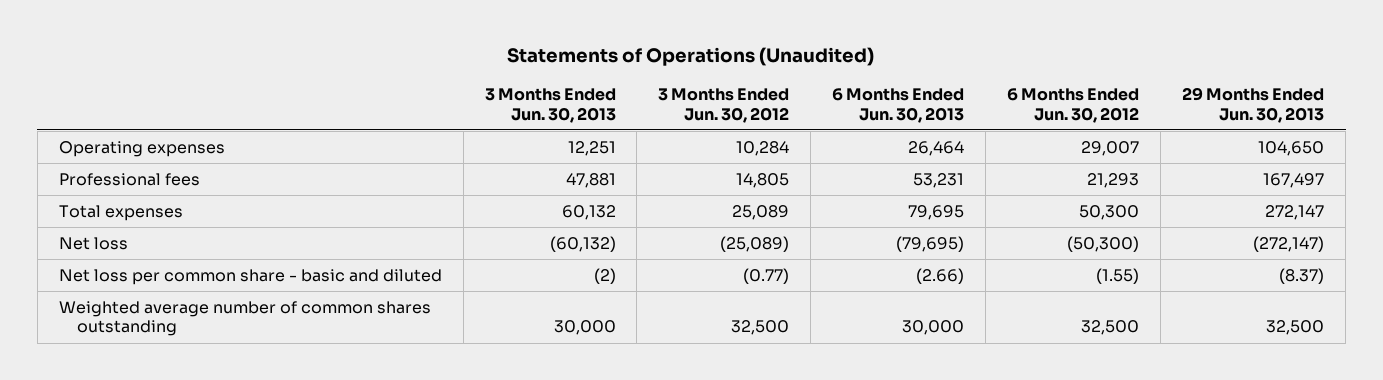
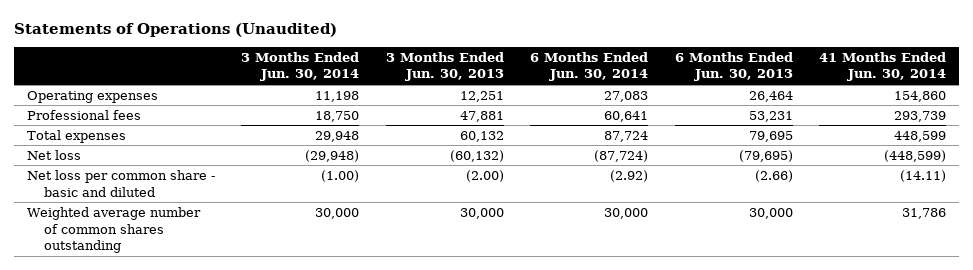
- | 3 Months Ended Jun. 30, 2013 | 3 Months Ended Jun. 30, 2012 | 6 Months Ended Jun. 30, 2013 | 6 Months Ended Jun. 30, 2012 | 29 Months Ended Jun. 30, 2013
+ | 3 Months Ended Jun. 30, 2014 | 3 Months Ended Jun. 30, 2013 | 6 Months Ended Jun. 30, 2014 | 6 Months Ended Jun. 30, 2013 | 41 Months Ended Jun. 30, 2014
- Net loss per common share - basic and diluted | (2) | (0.77) | (2.66) | (1.55) | (8.37)
+ Net loss per common share - basic and diluted | (1.00) | (2.00) | (2.92) | (2.66) | (14.11)

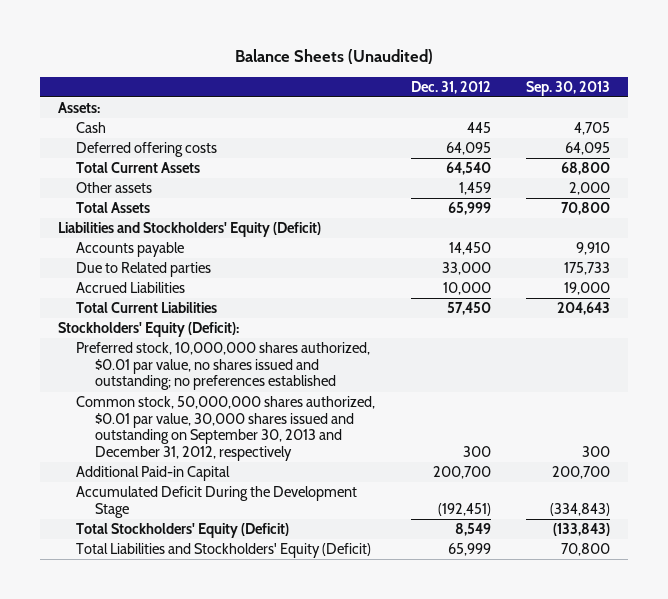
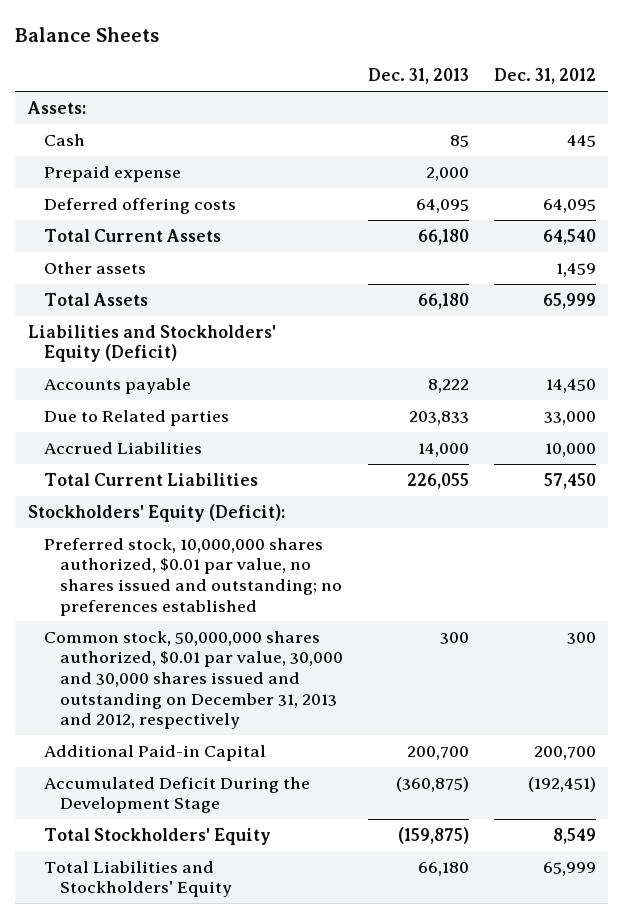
- Balance Sheets (Unaudited)
+ Balance Sheets
- | Dec. 31, 2012 | Sep. 30, 2013
+ | Dec. 31, 2013 | Dec. 31, 2012
+ Prepaid expense | 2,000 |
- Common stock, 50,000,000 shares authorized, $0.01 par value, 30,000 shares issued and outstanding on September 30, 2013 and December 31, 2012, respectively | 300 | 300
+ Common stock, 50,000,000 shares authorized, $0.01 par value, 30,000 and 30,000 shares issued and outstanding on December 31, 2013 and 2012, respectively | 300 | 300
- Total Stockholders' Equity (Deficit) | 8,549 | (133,843)
- Total Liabilities and Stockholders' Equity (Deficit) | 65,999 | 70,800
+ Total Stockholders' Equity | (159,875) | 8,549
+ Total Liabilities and Stockholders' Equity | 66,180 | 65,999

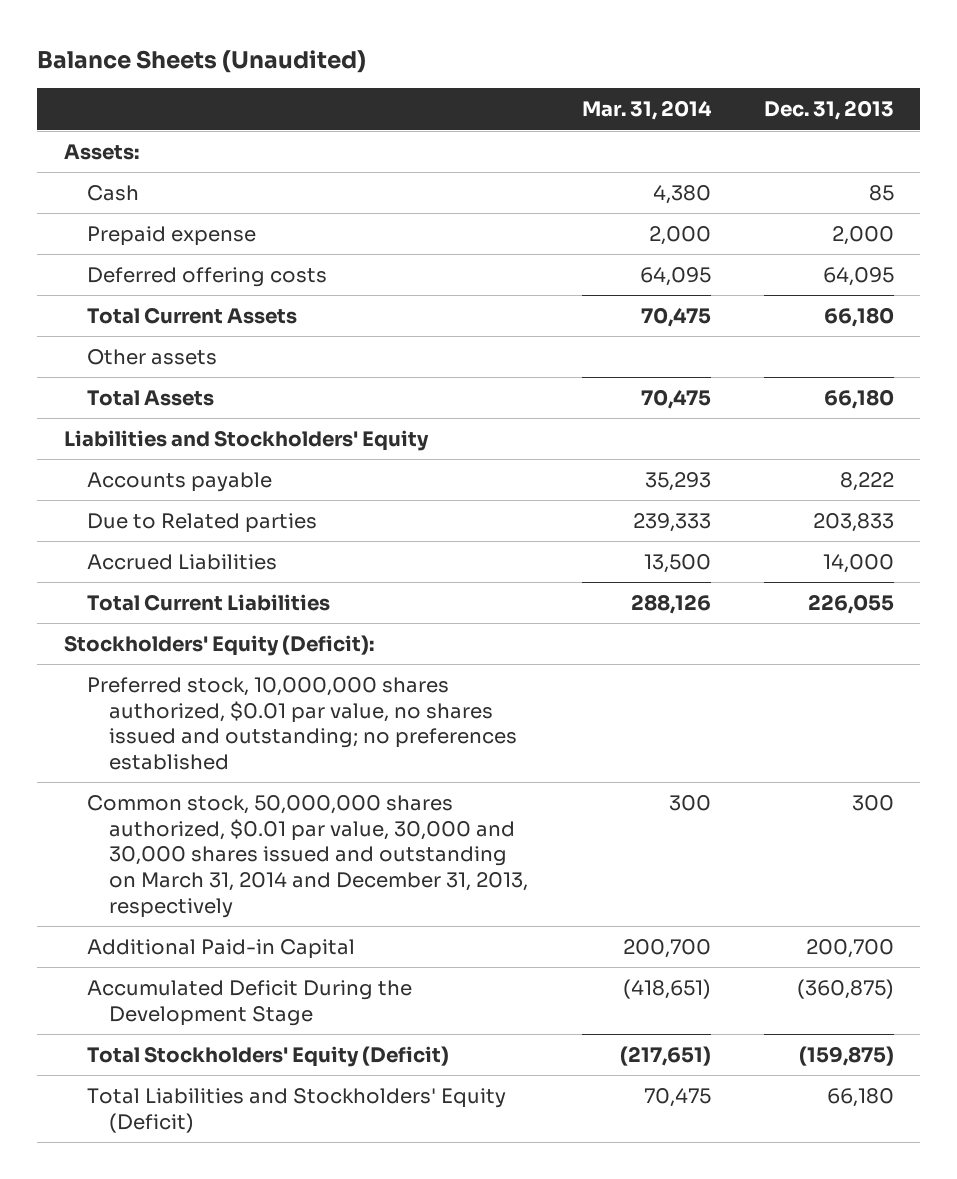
- Balance Sheets
+ Balance Sheets (Unaudited)
- | Dec. 31, 2013 | Dec. 31, 2012
+ | Mar. 31, 2014 | Dec. 31, 2013
- Liabilities and Stockholders' Equity (Deficit)
+ Liabilities and Stockholders' Equity
- Common stock, 50,000,000 shares authorized, $0.01 par value, 30,000 and 30,000 shares issued and outstanding on December 31, 2013 and 2012, respectively | 300 | 300
+ Common stock, 50,000,000 shares authorized, $0.01 par value, 30,000 and 30,000 shares issued and outstanding on March 31, 2014 and December 31, 2013, respectively | 300 | 300
- Total Stockholders' Equity | (159,875) | 8,549
- Total Liabilities and Stockholders' Equity | 66,180 | 65,999
+ Total Stockholders' Equity (Deficit) | (217,651) | (159,875)
+ Total Liabilities and Stockholders' Equity (Deficit) | 70,475 | 66,180

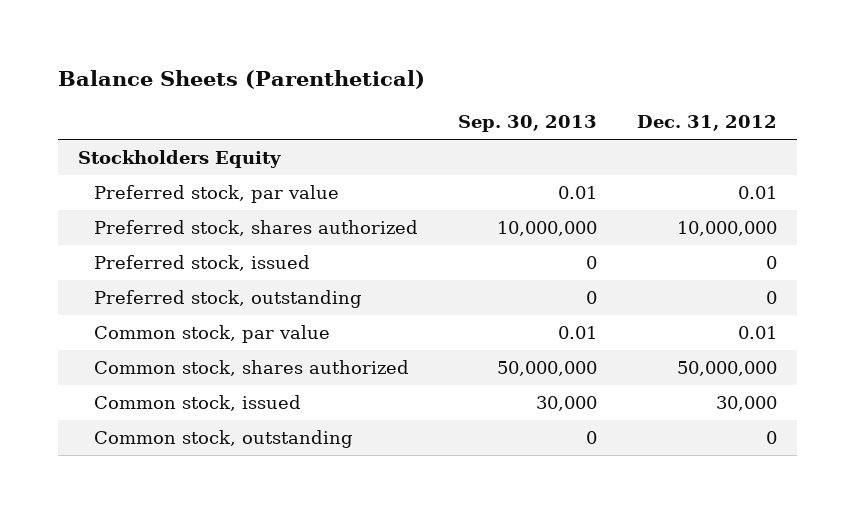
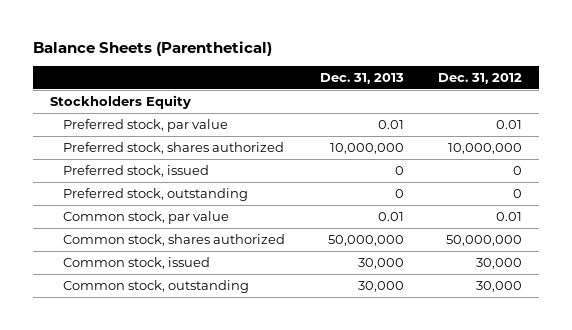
- | Sep. 30, 2013 | Dec. 31, 2012
+ | Dec. 31, 2013 | Dec. 31, 2012
- Common stock, outstanding | 0 | 0
+ Common stock, outstanding | 30,000 | 30,000

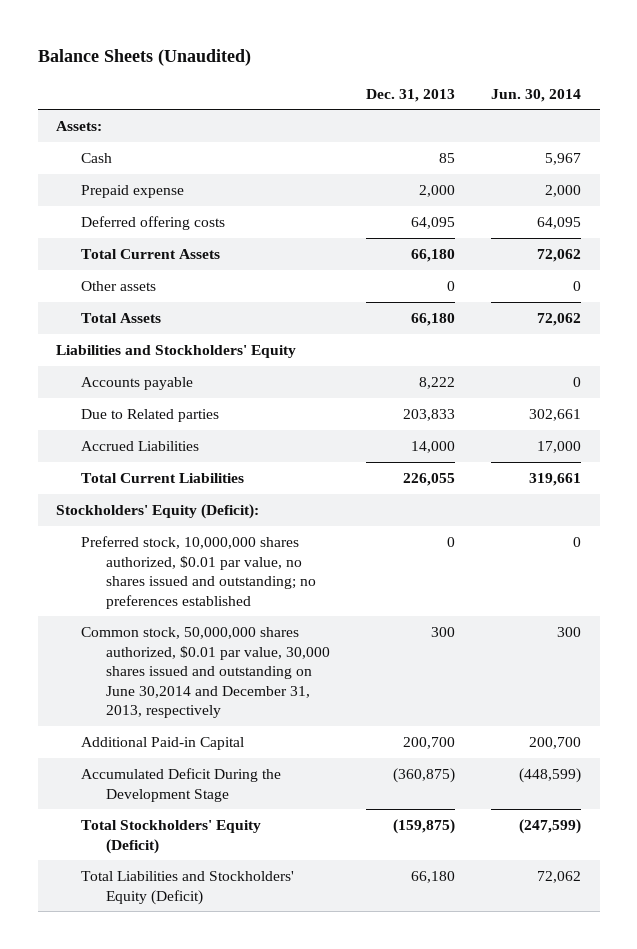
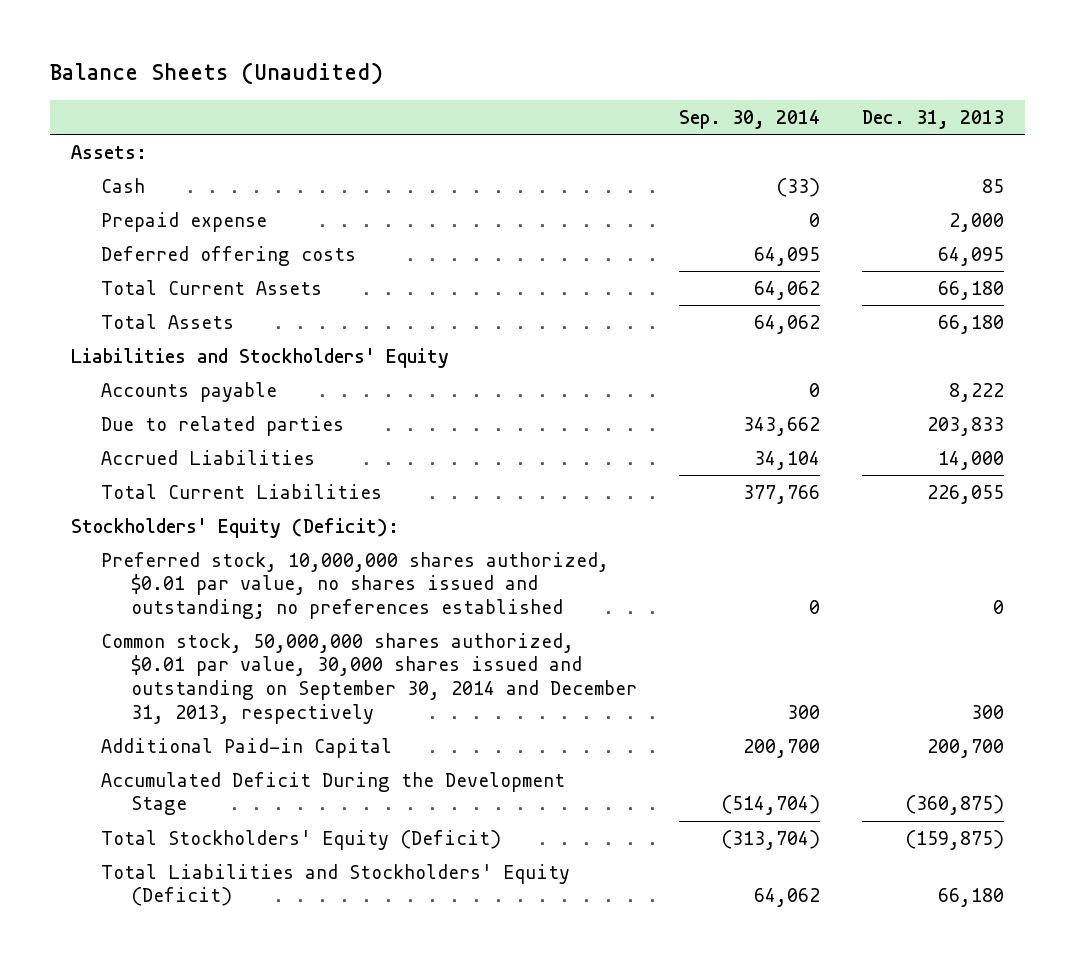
- | Dec. 31, 2013 | Jun. 30, 2014
+ | Sep. 30, 2014 | Dec. 31, 2013
- Other assets | 0 | 0
- Due to Related parties | 203,833 | 302,661
+ Due to related parties | 343,662 | 203,833
- Common stock, 50,000,000 shares authorized, $0.01 par value, 30,000 shares issued and outstanding on June 30,2014 and December 31, 2013, respectively | 300 | 300
+ Common stock, 50,000,000 shares authorized, $0.01 par value, 30,000 shares issued and outstanding on September 30, 2014 and December 31, 2013, respectively | 300 | 300

